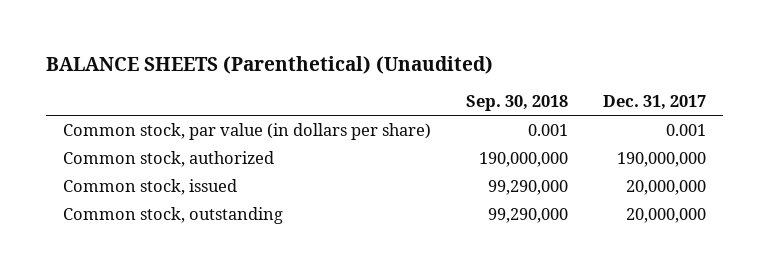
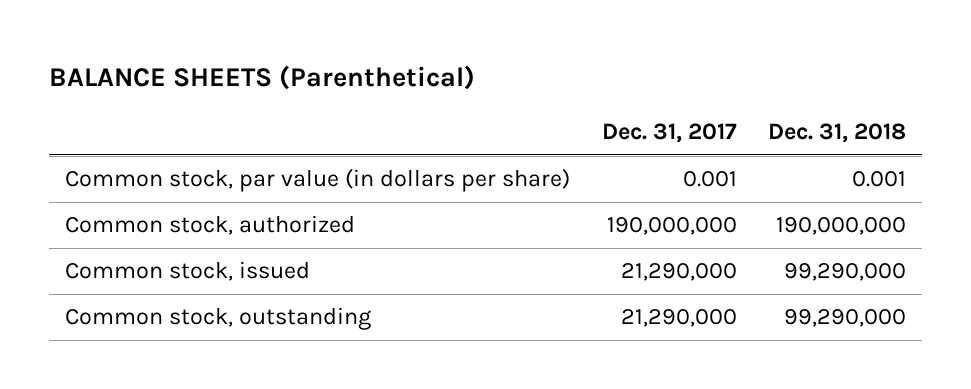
- BALANCE SHEETS (Parenthetical) (Unaudited)
+ BALANCE SHEETS (Parenthetical)
- | Sep. 30, 2018 | Dec. 31, 2017
+ | Dec. 31, 2017 | Dec. 31, 2018
- Common stock, issued | 99,290,000 | 20,000,000
- Common stock, outstanding | 99,290,000 | 20,000,000
+ Common stock, issued | 21,290,000 | 99,290,000
+ Common stock, outstanding | 21,290,000 | 99,290,000

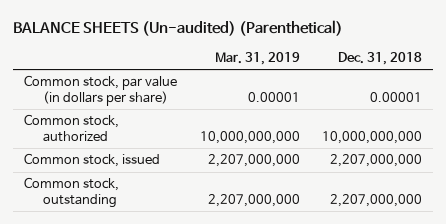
- BALANCE SHEETS (Parenthetical)
+ BALANCE SHEETS (Un-audited) (Parenthetical)
- | Dec. 31, 2017 | Dec. 31, 2018
+ | Mar. 31, 2019 | Dec. 31, 2018
- Common stock, par value (in dollars per share) | 0.001 | 0.001
- Common stock, authorized | 190,000,000 | 190,000,000
- Common stock, issued | 21,290,000 | 99,290,000
- Common stock, outstanding | 21,290,000 | 99,290,000
+ Common stock, par value (in dollars per share) | 0.00001 | 0.00001
+ Common stock, authorized | 10,000,000,000 | 10,000,000,000
+ Common stock, issued | 2,207,000,000 | 2,207,000,000
+ Common stock, outstanding | 2,207,000,000 | 2,207,000,000

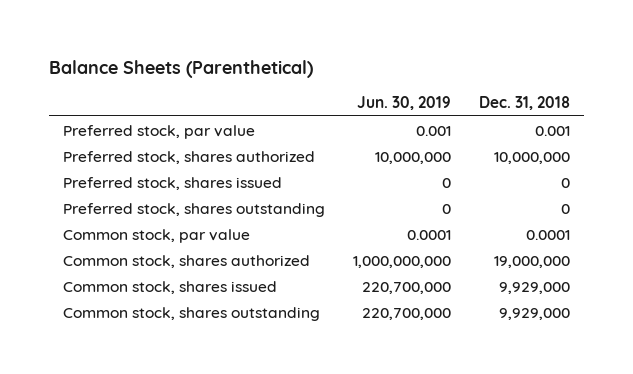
- BALANCE SHEETS (Un-audited) (Parenthetical)
+ Balance Sheets (Parenthetical)
- | Mar. 31, 2019 | Dec. 31, 2018
+ | Jun. 30, 2019 | Dec. 31, 2018
- Common stock, par value (in dollars per share) | 0.00001 | 0.00001
- Common stock, authorized | 10,000,000,000 | 10,000,000,000
- Common stock, issued | 2,207,000,000 | 2,207,000,000
- Common stock, outstanding | 2,207,000,000 | 2,207,000,000
+ Preferred stock, par value | 0.001 | 0.001
+ Preferred stock, shares authorized | 10,000,000 | 10,000,000
+ Preferred stock, shares issued | 0 | 0
+ Preferred stock, shares outstanding | 0 | 0
+ Common stock, par value | 0.0001 | 0.0001
+ Common stock, shares authorized | 1,000,000,000 | 19,000,000
+ Common stock, shares issued | 220,700,000 | 9,929,000
+ Common stock, shares outstanding | 220,700,000 | 9,929,000

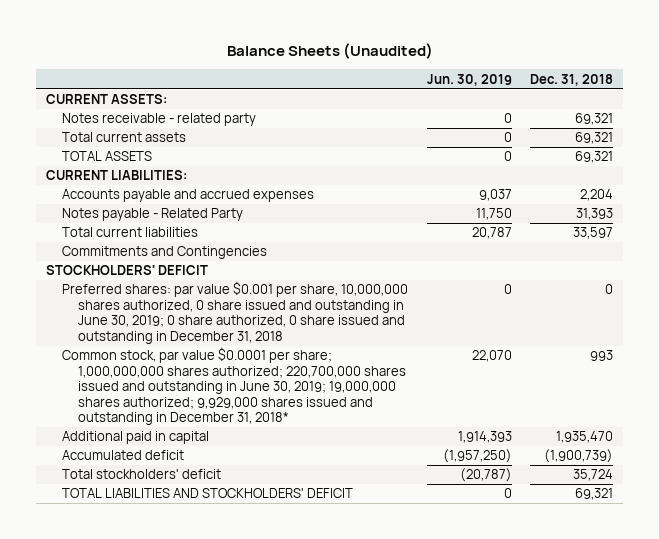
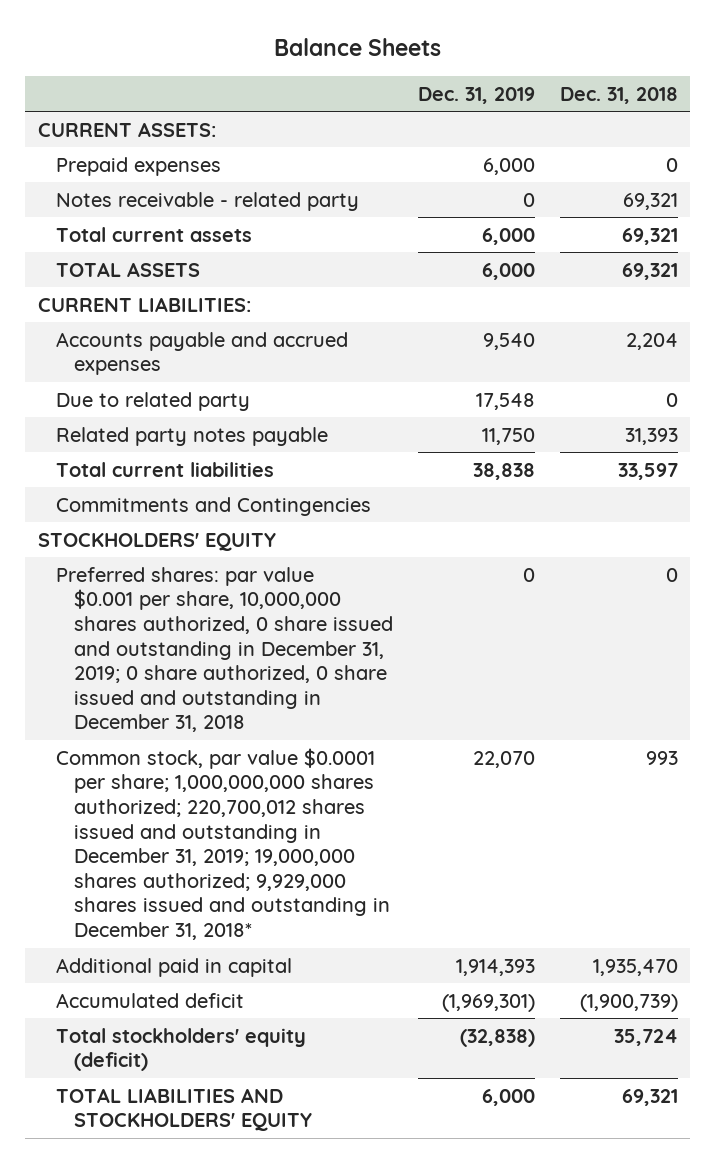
- Balance Sheets (Unaudited)
+ Balance Sheets
- | Jun. 30, 2019 | Dec. 31, 2018
+ | Dec. 31, 2019 | Dec. 31, 2018
+ Prepaid expenses | 6,000 | 0
- Notes payable - Related Party | 11,750 | 31,393
+ Due to related party | 17,548 | 0
+ Related party notes payable | 11,750 | 31,393
- STOCKHOLDERS' DEFICIT
- Preferred shares: par value $0.001 per share, 10,000,000 shares authorized, 0 share issued and outstanding in June 30, 2019; 0 share authorized, 0 share issued and outstanding in December 31, 2018 | 0 | 0
- Common stock, par value $0.0001 per share; 1,000,000,000 shares authorized; 220,700,000 shares issued and outstanding in June 30, 2019; 19,000,000 shares authorized; 9,929,000 shares issued and outstanding in December 31, 2018* | 22,070 | 993
+ STOCKHOLDERS' EQUITY
+ Preferred shares: par value $0.001 per share, 10,000,000 shares authorized, 0 share issued and outstanding in December 31, 2019; 0 share authorized, 0 share issued and outstanding in December 31, 2018 | 0 | 0
+ Common stock, par value $0.0001 per share; 1,000,000,000 shares authorized; 220,700,012 shares issued and outstanding in December 31, 2019; 19,000,000 shares authorized; 9,929,000 shares issued and outstanding in December 31, 2018* | 22,070 | 993
- Total stockholders' deficit | (20,787) | 35,724
- TOTAL LIABILITIES AND STOCKHOLDERS' DEFICIT | 0 | 69,321
+ Total stockholders' equity (deficit) | (32,838) | 35,724
+ TOTAL LIABILITIES AND STOCKHOLDERS' EQUITY | 6,000 | 69,321

